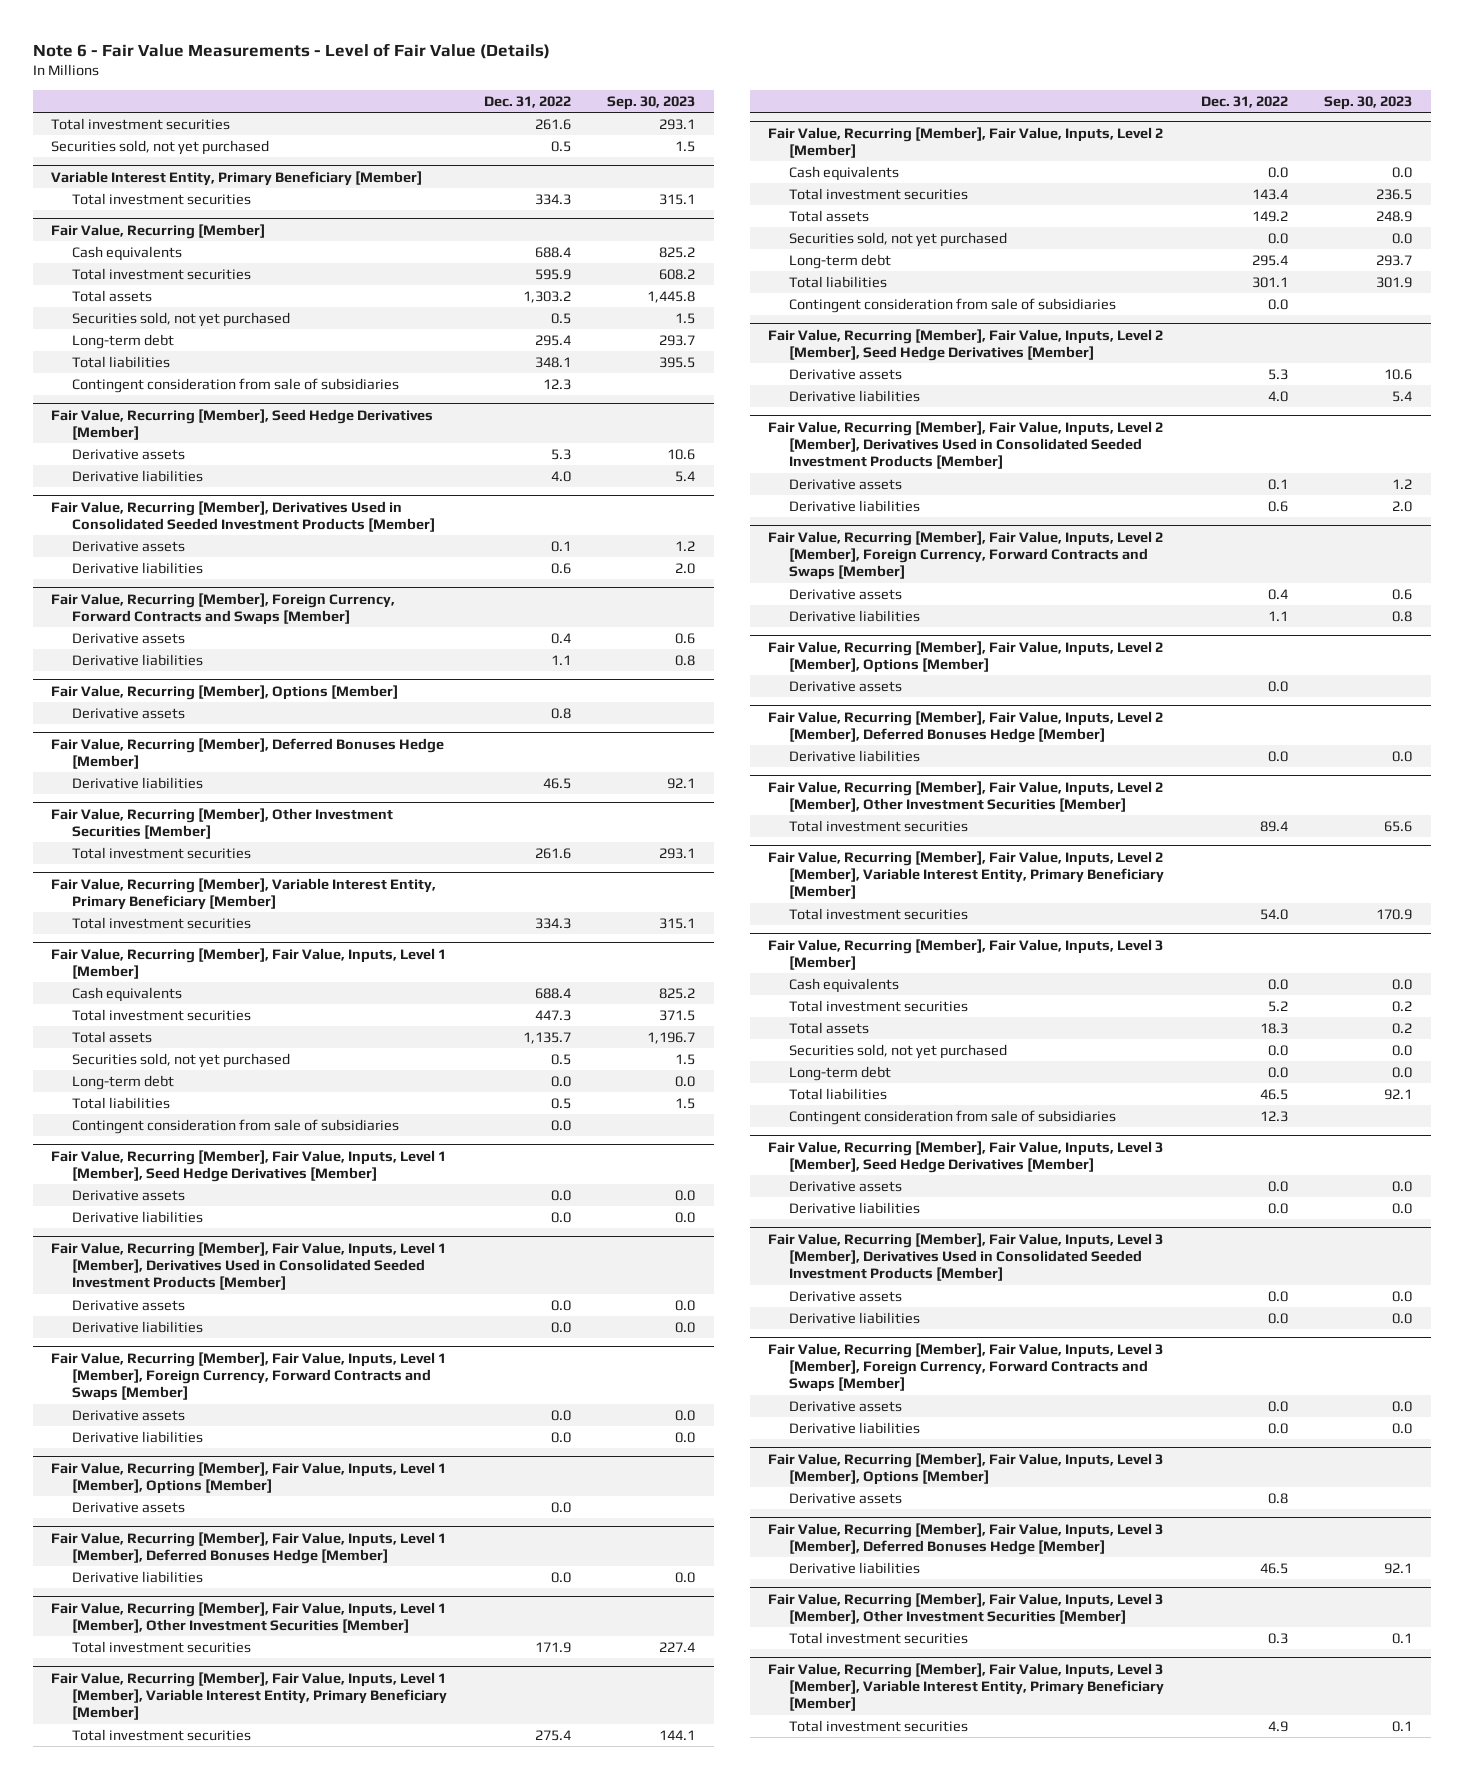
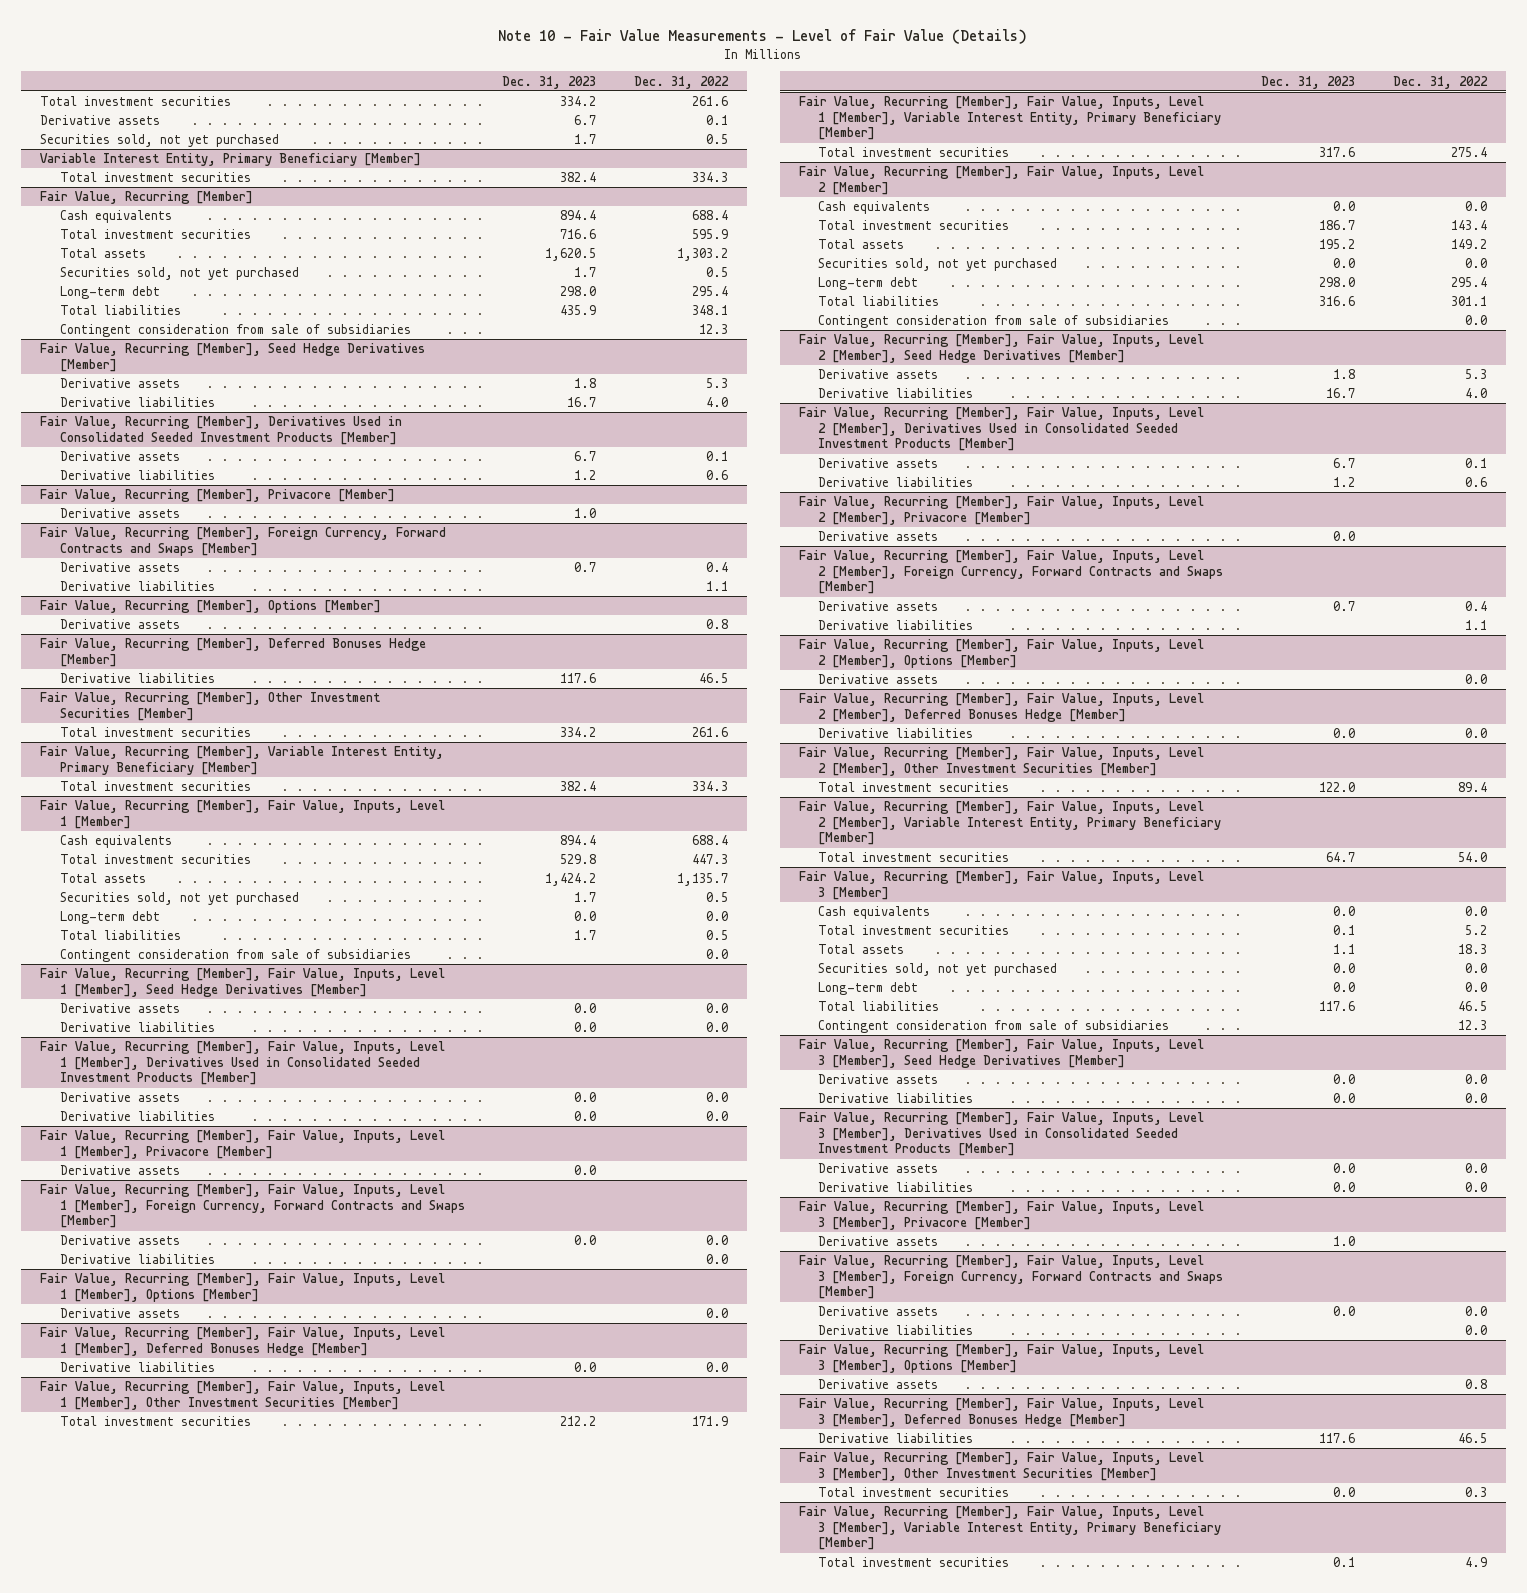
- Note 6 - Fair Value Measurements - Level of Fair Value (Details)
+ Note 10 - Fair Value Measurements - Level of Fair Value (Details)
- | Dec. 31, 2022 | Sep. 30, 2023
+ | Dec. 31, 2023 | Dec. 31, 2022
+ Derivative assets | 6.7 | 0.1
+ Fair Value, Recurring [Member], Privacore [Member]
+ Derivative assets | 1.0 |
+ Fair Value, Recurring [Member], Fair Value, Inputs, Level 1 [Member], Privacore [Member]
+ Derivative assets | 0.0 |
+ Fair Value, Recurring [Member], Fair Value, Inputs, Level 2 [Member], Privacore [Member]
+ Derivative assets | 0.0 |
+ Fair Value, Recurring [Member], Fair Value, Inputs, Level 3 [Member], Privacore [Member]
+ Derivative assets | 1.0 |

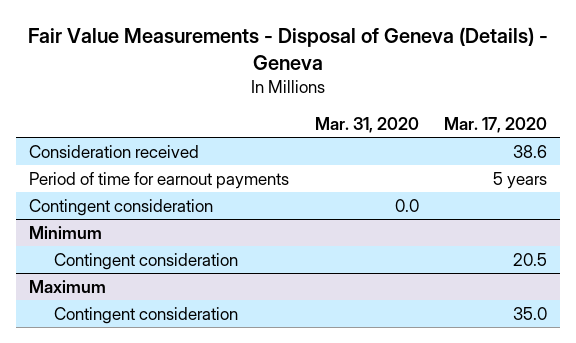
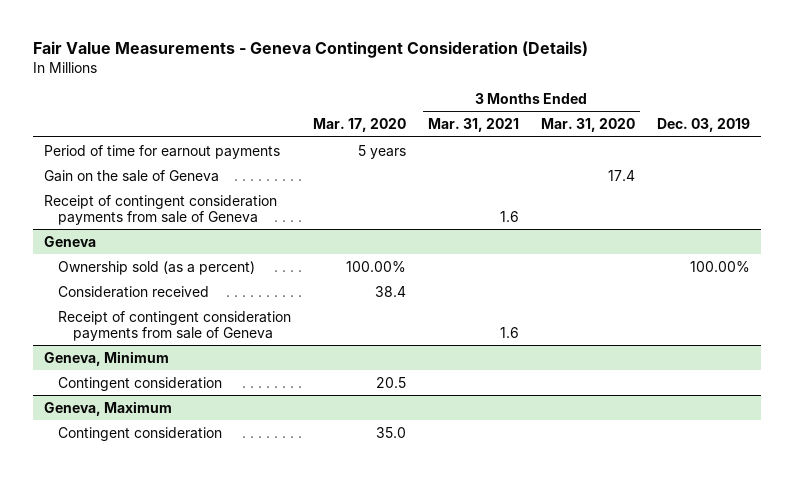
- Fair Value Measurements - Disposal of Geneva (Details) - Geneva
+ Fair Value Measurements - Geneva Contingent Consideration (Details)
- | Mar. 31, 2020 | Mar. 17, 2020
+ | Mar. 17, 2020 | 3 Months Ended Mar. 31, 2021 | 3 Months Ended Mar. 31, 2020 | Dec. 03, 2019
- Consideration received | | 38.6
- Contingent consideration | 0.0 |
- Minimum
+ Gain on the sale of Geneva | | | 17.4 |
+ Receipt of contingent consideration payments from sale of Geneva | | 1.6 | |
+ Geneva
+ Ownership sold (as a percent) | 100.00% | | | 100.00%
+ Consideration received | 38.4 | | |
+ Receipt of contingent consideration payments from sale of Geneva | | 1.6 | |
+ Geneva, Minimum
- Maximum
+ Geneva, Maximum

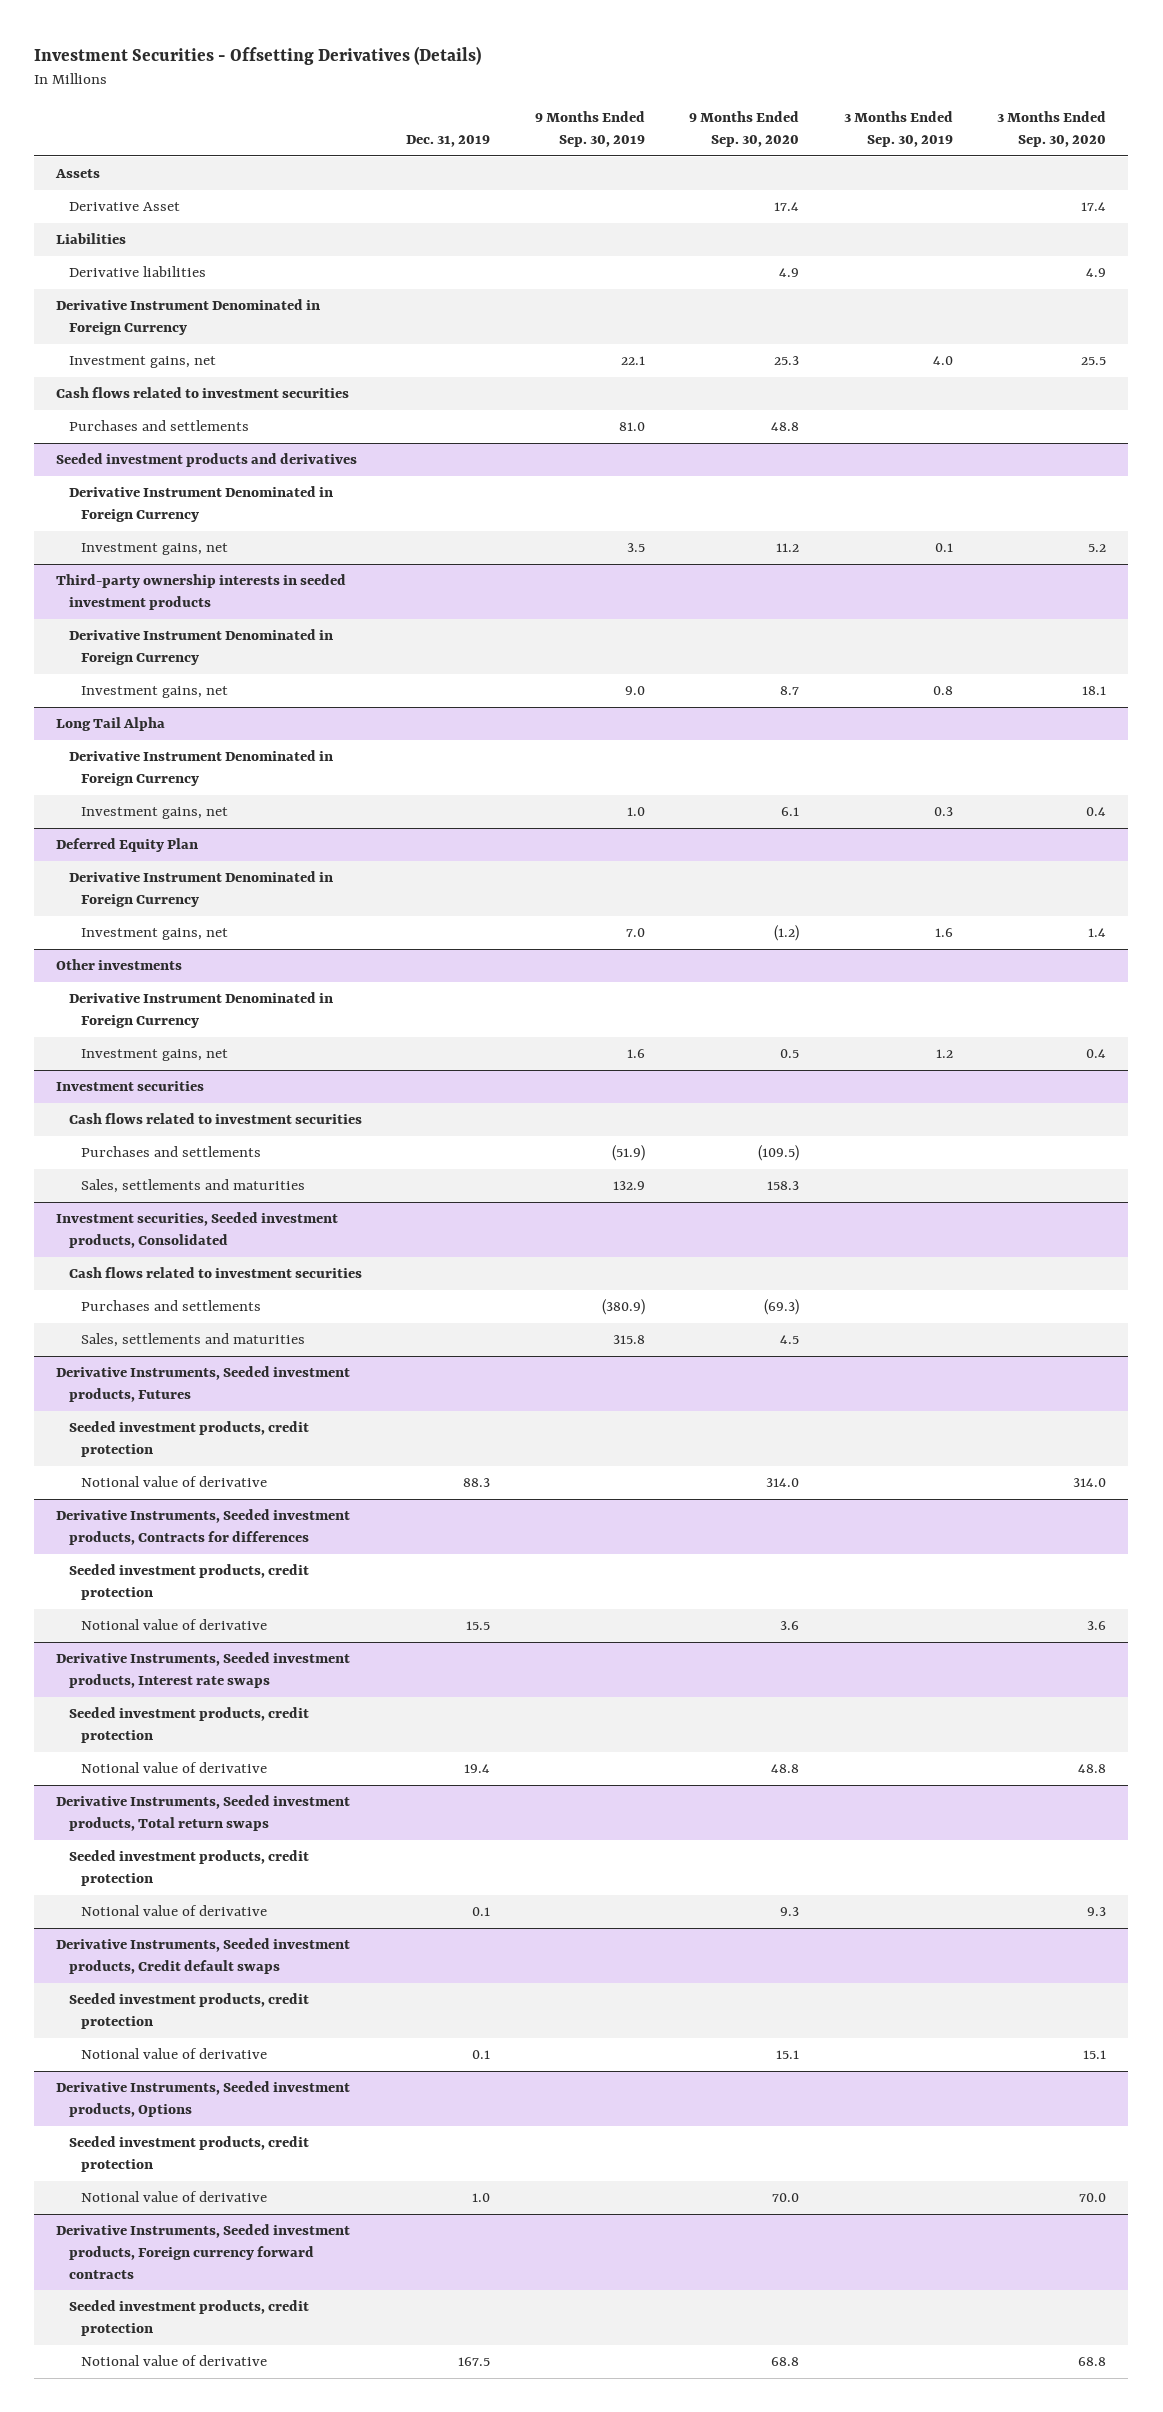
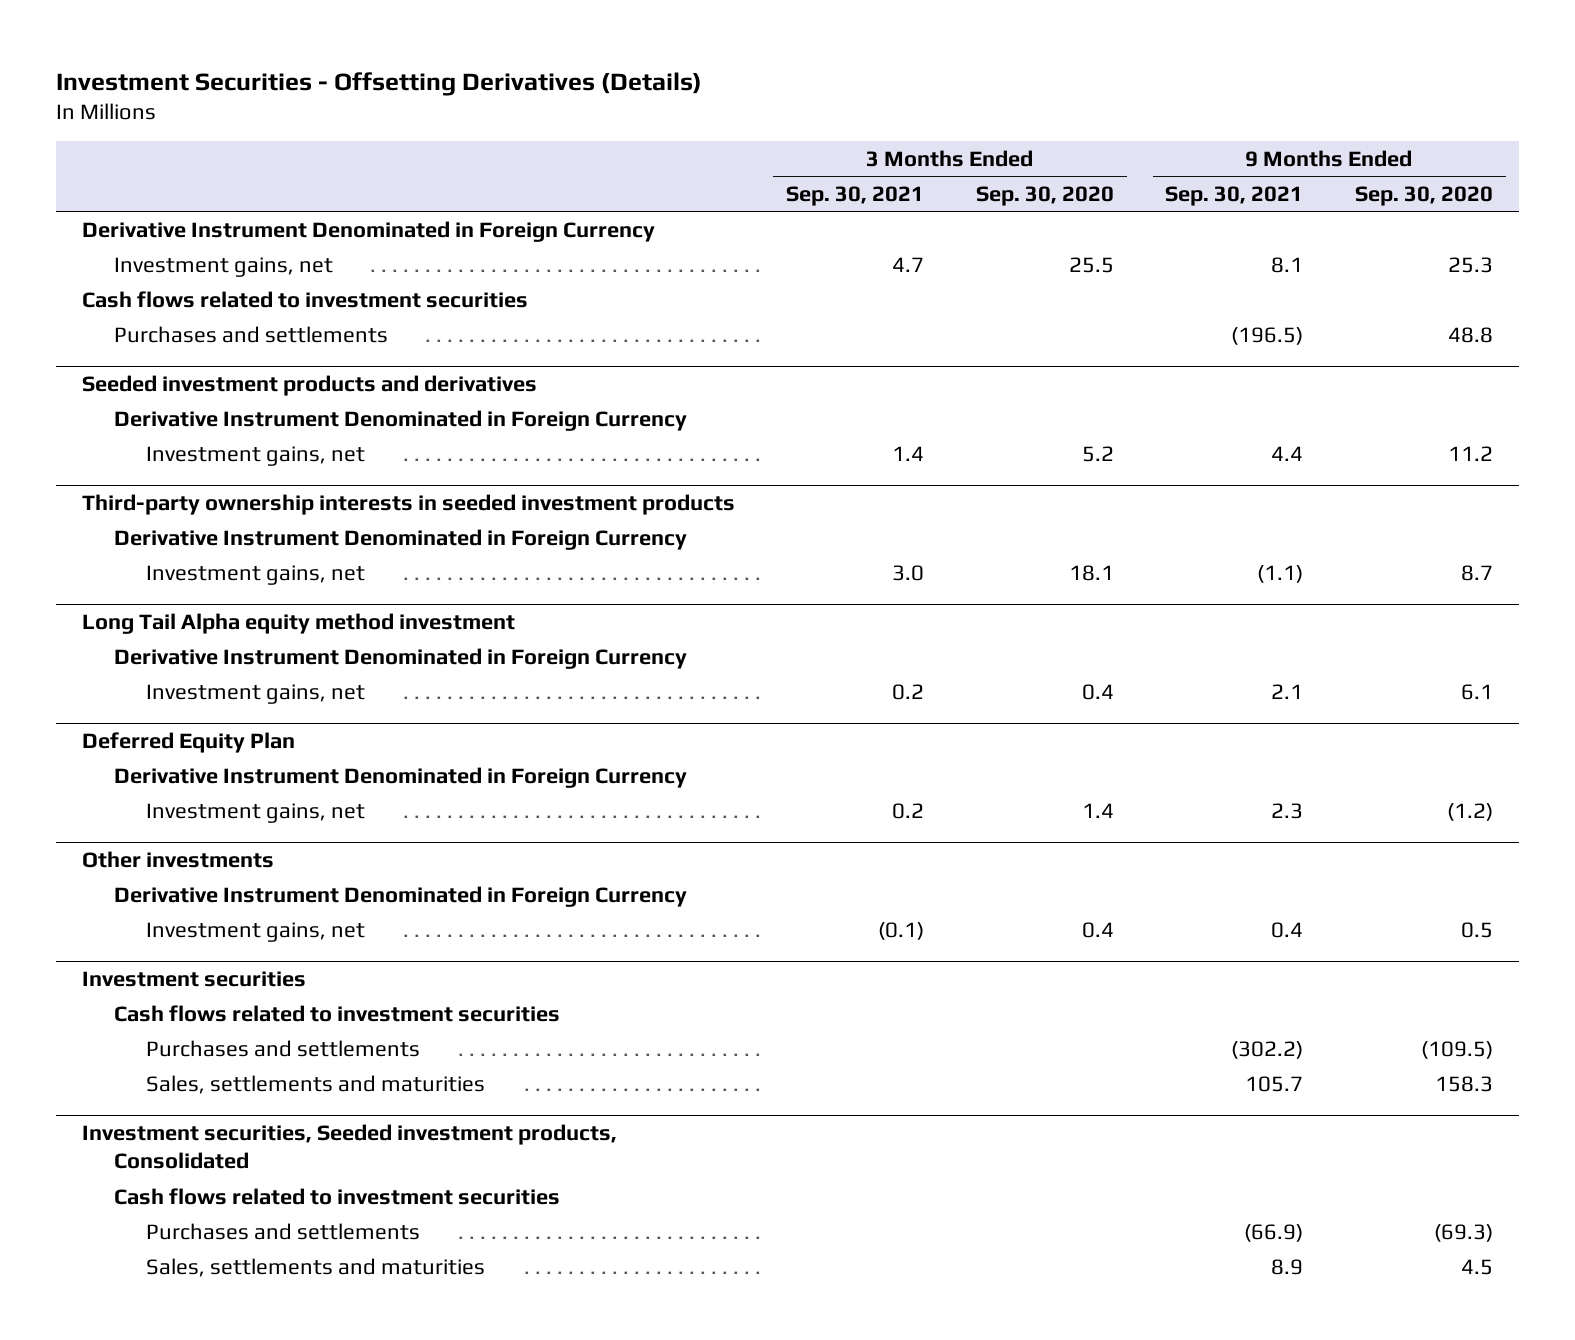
- | Dec. 31, 2019 | 9 Months Ended Sep. 30, 2019 | 9 Months Ended Sep. 30, 2020 | 3 Months Ended Sep. 30, 2019 | 3 Months Ended Sep. 30, 2020
+ | 3 Months Ended Sep. 30, 2021 | 3 Months Ended Sep. 30, 2020 | 9 Months Ended Sep. 30, 2021 | 9 Months Ended Sep. 30, 2020
- Assets
- Derivative Asset | | | 17.4 | | 17.4
- Liabilities
- Derivative liabilities | | | 4.9 | | 4.9
- Long Tail Alpha
+ Long Tail Alpha equity method investment
- Derivative Instruments, Seeded investment products, Futures
- Seeded investment products, credit protection
- Notional value of derivative | 88.3 | | 314.0 | | 314.0
- Derivative Instruments, Seeded investment products, Contracts for differences
- Seeded investment products, credit protection
- Notional value of derivative | 15.5 | | 3.6 | | 3.6
- Derivative Instruments, Seeded investment products, Interest rate swaps
- Seeded investment products, credit protection
- Notional value of derivative | 19.4 | | 48.8 | | 48.8
- Derivative Instruments, Seeded investment products, Total return swaps
- Seeded investment products, credit protection
- Notional value of derivative | 0.1 | | 9.3 | | 9.3
- Derivative Instruments, Seeded investment products, Credit default swaps
- Seeded investment products, credit protection
- Notional value of derivative | 0.1 | | 15.1 | | 15.1
- Derivative Instruments, Seeded investment products, Options
- Seeded investment products, credit protection
- Notional value of derivative | 1.0 | | 70.0 | | 70.0
- Derivative Instruments, Seeded investment products, Foreign currency forward contracts
- Seeded investment products, credit protection
- Notional value of derivative | 167.5 | | 68.8 | | 68.8

